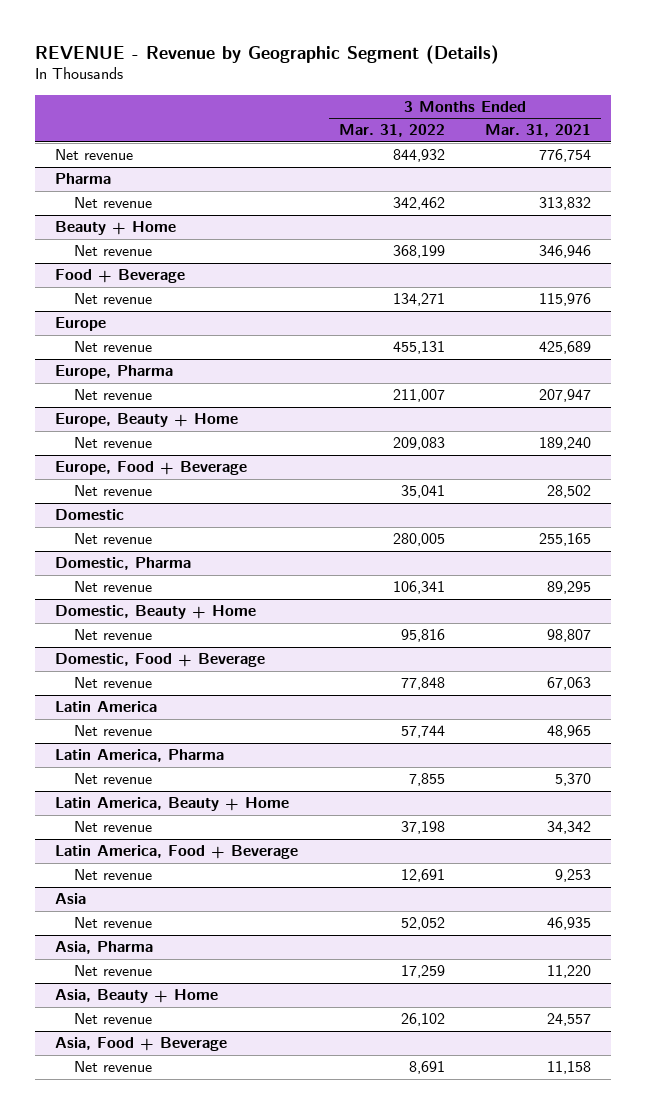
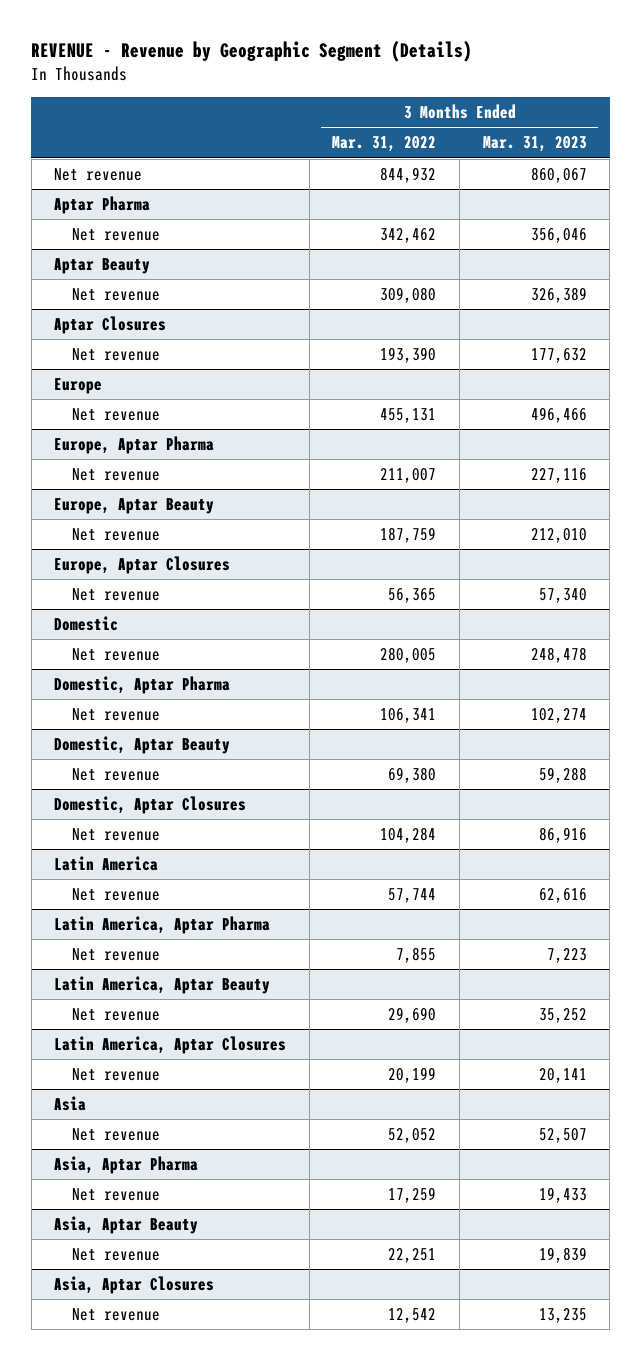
- | 3 Months Ended Mar. 31, 2022 | 3 Months Ended Mar. 31, 2021
+ | 3 Months Ended Mar. 31, 2022 | 3 Months Ended Mar. 31, 2023
- Pharma
+ Aptar Pharma
- Beauty + Home
- Net revenue | 368,199 | 346,946
- Food + Beverage
- Net revenue | 134,271 | 115,976
+ Aptar Beauty
+ Net revenue | 309,080 | 326,389
+ Aptar Closures
+ Net revenue | 193,390 | 177,632
- Europe, Pharma
+ Europe, Aptar Pharma
- Europe, Beauty + Home
- Net revenue | 209,083 | 189,240
- Europe, Food + Beverage
- Net revenue | 35,041 | 28,502
+ Europe, Aptar Beauty
+ Net revenue | 187,759 | 212,010
+ Europe, Aptar Closures
+ Net revenue | 56,365 | 57,340
- Domestic, Pharma
+ Domestic, Aptar Pharma
- Domestic, Beauty + Home
- Net revenue | 95,816 | 98,807
- Domestic, Food + Beverage
- Net revenue | 77,848 | 67,063
+ Domestic, Aptar Beauty
+ Net revenue | 69,380 | 59,288
+ Domestic, Aptar Closures
+ Net revenue | 104,284 | 86,916
- Latin America, Pharma
+ Latin America, Aptar Pharma
- Latin America, Beauty + Home
- Net revenue | 37,198 | 34,342
- Latin America, Food + Beverage
- Net revenue | 12,691 | 9,253
+ Latin America, Aptar Beauty
+ Net revenue | 29,690 | 35,252
+ Latin America, Aptar Closures
+ Net revenue | 20,199 | 20,141
- Asia, Pharma
+ Asia, Aptar Pharma
- Asia, Beauty + Home
- Net revenue | 26,102 | 24,557
- Asia, Food + Beverage
- Net revenue | 8,691 | 11,158
+ Asia, Aptar Beauty
+ Net revenue | 22,251 | 19,839
+ Asia, Aptar Closures
+ Net revenue | 12,542 | 13,235

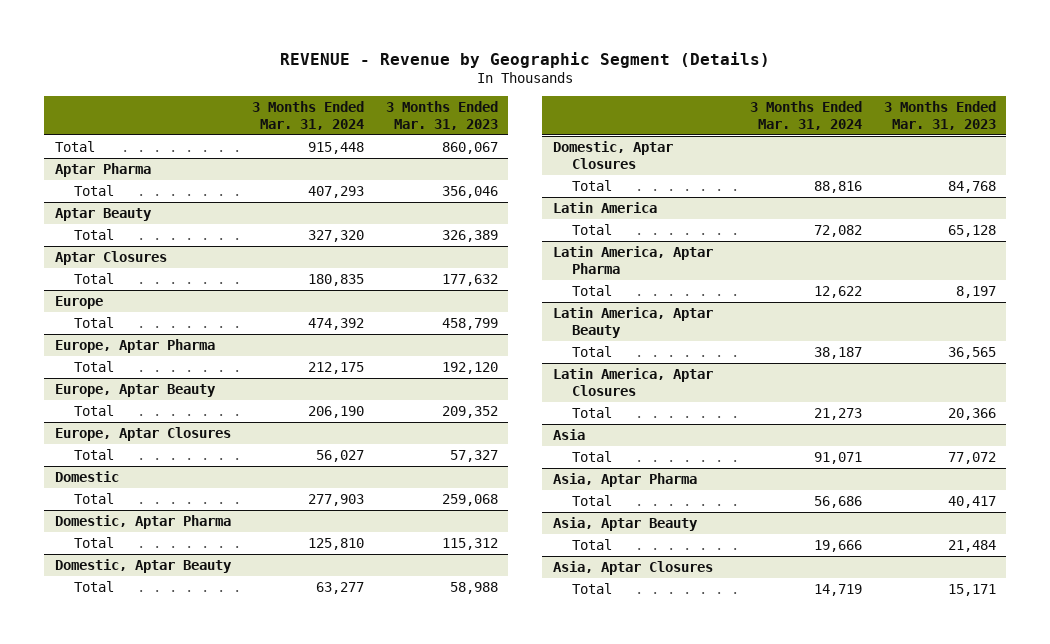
- | 3 Months Ended Mar. 31, 2022 | 3 Months Ended Mar. 31, 2023
+ | 3 Months Ended Mar. 31, 2024 | 3 Months Ended Mar. 31, 2023
- Net revenue | 844,932 | 860,067
+ Total | 915,448 | 860,067
@ Aptar Pharma
- Net revenue | 342,462 | 356,046
+ Total | 407,293 | 356,046
@ Aptar Beauty
- Net revenue | 309,080 | 326,389
+ Total | 327,320 | 326,389
@ Aptar Closures
- Net revenue | 193,390 | 177,632
+ Total | 180,835 | 177,632
@ Europe
- Net revenue | 455,131 | 496,466
+ Total | 474,392 | 458,799
@ Europe, Aptar Pharma
- Net revenue | 211,007 | 227,116
+ Total | 212,175 | 192,120
@ Europe, Aptar Beauty
- Net revenue | 187,759 | 212,010
+ Total | 206,190 | 209,352
@ Europe, Aptar Closures
- Net revenue | 56,365 | 57,340
+ Total | 56,027 | 57,327
@ Domestic
- Net revenue | 280,005 | 248,478
+ Total | 277,903 | 259,068
@ Domestic, Aptar Pharma
- Net revenue | 106,341 | 102,274
+ Total | 125,810 | 115,312
@ Domestic, Aptar Beauty
- Net revenue | 69,380 | 59,288
+ Total | 63,277 | 58,988
@ Domestic, Aptar Closures
- Net revenue | 104,284 | 86,916
+ Total | 88,816 | 84,768
@ Latin America
- Net revenue | 57,744 | 62,616
+ Total | 72,082 | 65,128
@ Latin America, Aptar Pharma
- Net revenue | 7,855 | 7,223
+ Total | 12,622 | 8,197
@ Latin America, Aptar Beauty
- Net revenue | 29,690 | 35,252
+ Total | 38,187 | 36,565
@ Latin America, Aptar Closures
- Net revenue | 20,199 | 20,141
+ Total | 21,273 | 20,366
@ Asia
- Net revenue | 52,052 | 52,507
+ Total | 91,071 | 77,072
@ Asia, Aptar Pharma
- Net revenue | 17,259 | 19,433
+ Total | 56,686 | 40,417
@ Asia, Aptar Beauty
- Net revenue | 22,251 | 19,839
+ Total | 19,666 | 21,484
@ Asia, Aptar Closures
- Net revenue | 12,542 | 13,235
+ Total | 14,719 | 15,171

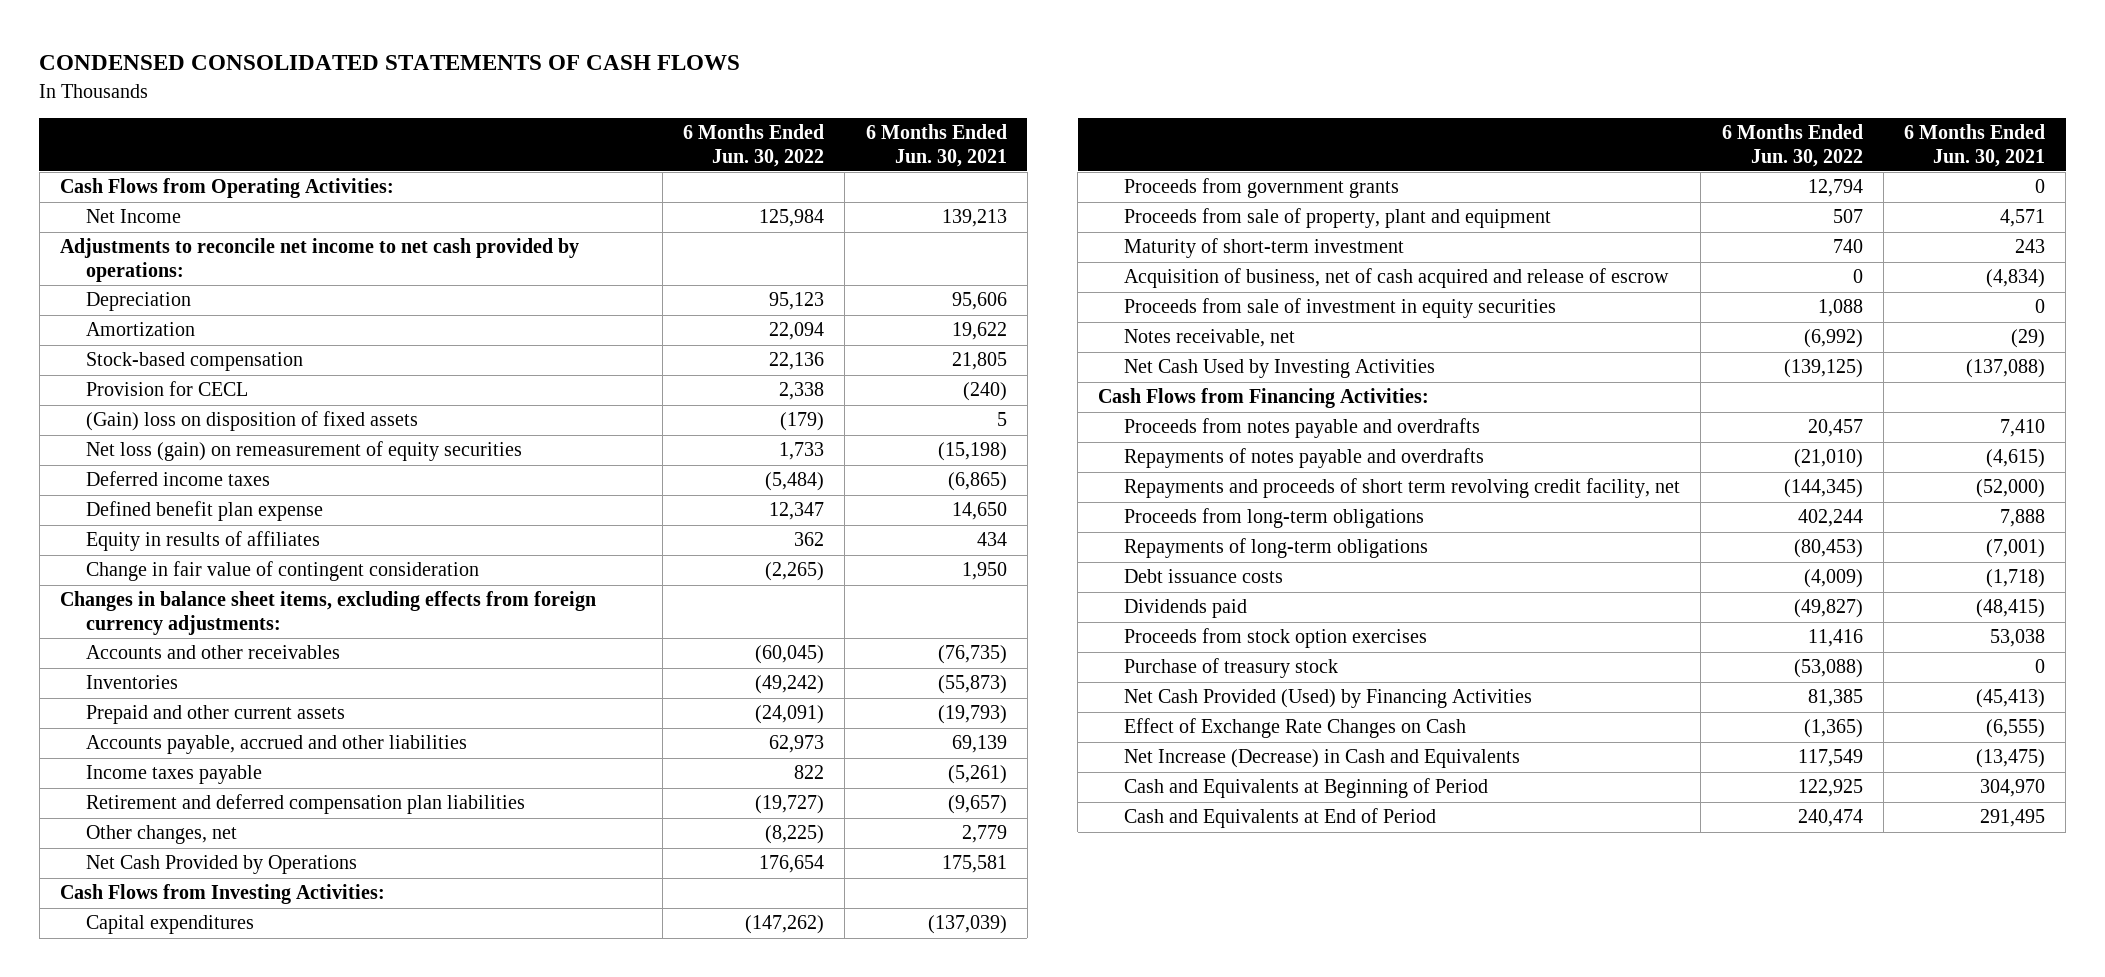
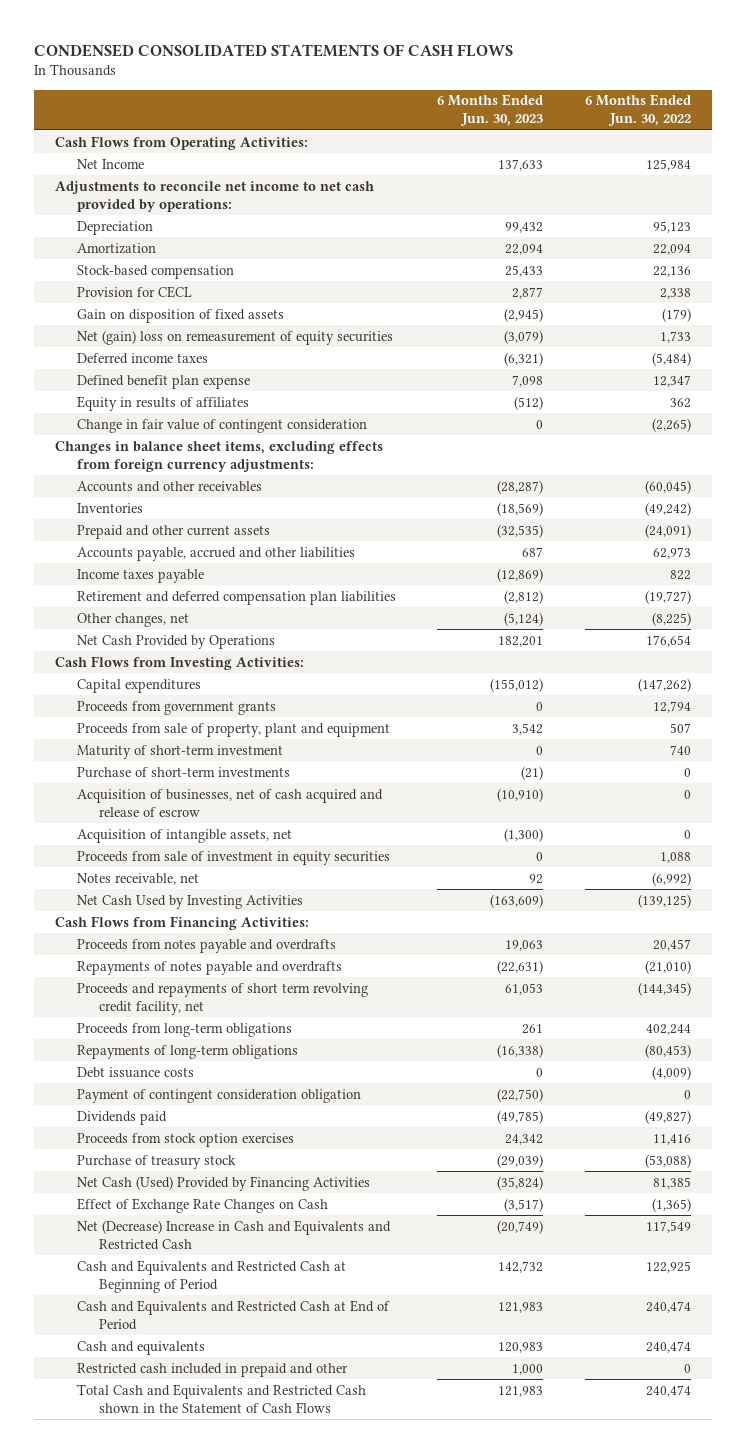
- | 6 Months Ended Jun. 30, 2022 | 6 Months Ended Jun. 30, 2021
+ | 6 Months Ended Jun. 30, 2023 | 6 Months Ended Jun. 30, 2022
- (Gain) loss on disposition of fixed assets | (179) | 5
- Net loss (gain) on remeasurement of equity securities | 1,733 | (15,198)
+ Gain on disposition of fixed assets | (2,945) | (179)
+ Net (gain) loss on remeasurement of equity securities | (3,079) | 1,733
- Acquisition of business, net of cash acquired and release of escrow | 0 | (4,834)
+ Purchase of short-term investments | (21) | 0
+ Acquisition of businesses, net of cash acquired and release of escrow | (10,910) | 0
+ Acquisition of intangible assets, net | (1,300) | 0
- Repayments and proceeds of short term revolving credit facility, net | (144,345) | (52,000)
+ Proceeds and repayments of short term revolving credit facility, net | 61,053 | (144,345)
+ Payment of contingent consideration obligation | (22,750) | 0
- Net Cash Provided (Used) by Financing Activities | 81,385 | (45,413)
+ Net Cash (Used) Provided by Financing Activities | (35,824) | 81,385
- Net Increase (Decrease) in Cash and Equivalents | 117,549 | (13,475)
- Cash and Equivalents at Beginning of Period | 122,925 | 304,970
- Cash and Equivalents at End of Period | 240,474 | 291,495
+ Net (Decrease) Increase in Cash and Equivalents and Restricted Cash | (20,749) | 117,549
+ Cash and Equivalents and Restricted Cash at Beginning of Period | 142,732 | 122,925
+ Cash and Equivalents and Restricted Cash at End of Period | 121,983 | 240,474
+ Cash and equivalents | 120,983 | 240,474
+ Restricted cash included in prepaid and other | 1,000 | 0
+ Total Cash and Equivalents and Restricted Cash shown in the Statement of Cash Flows | 121,983 | 240,474

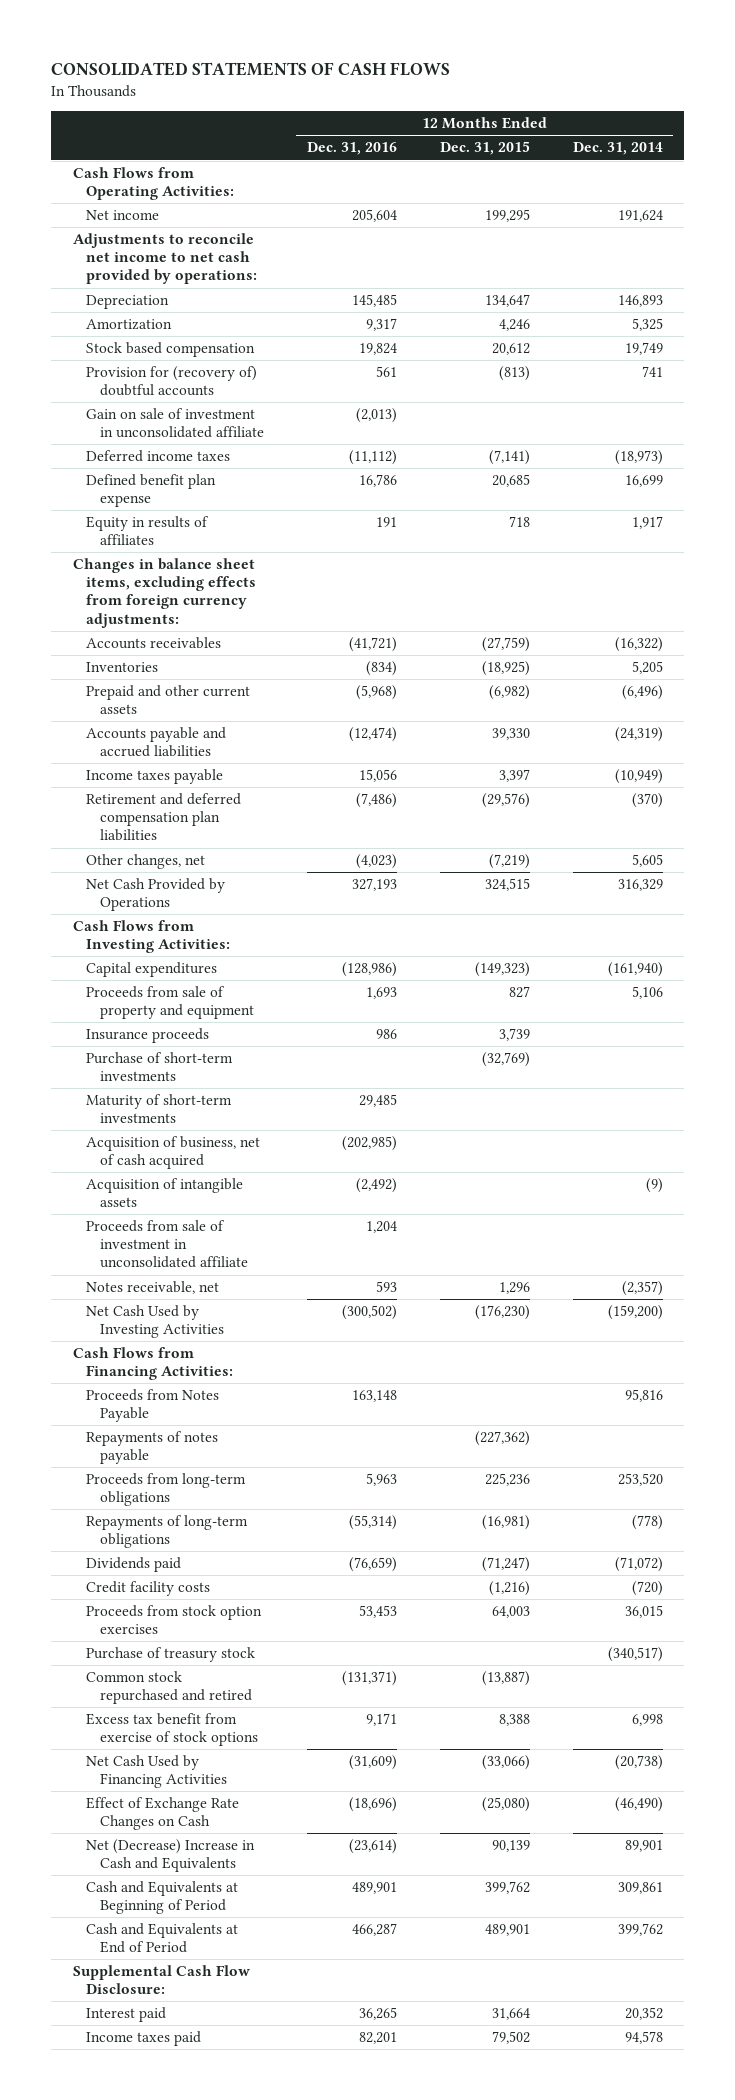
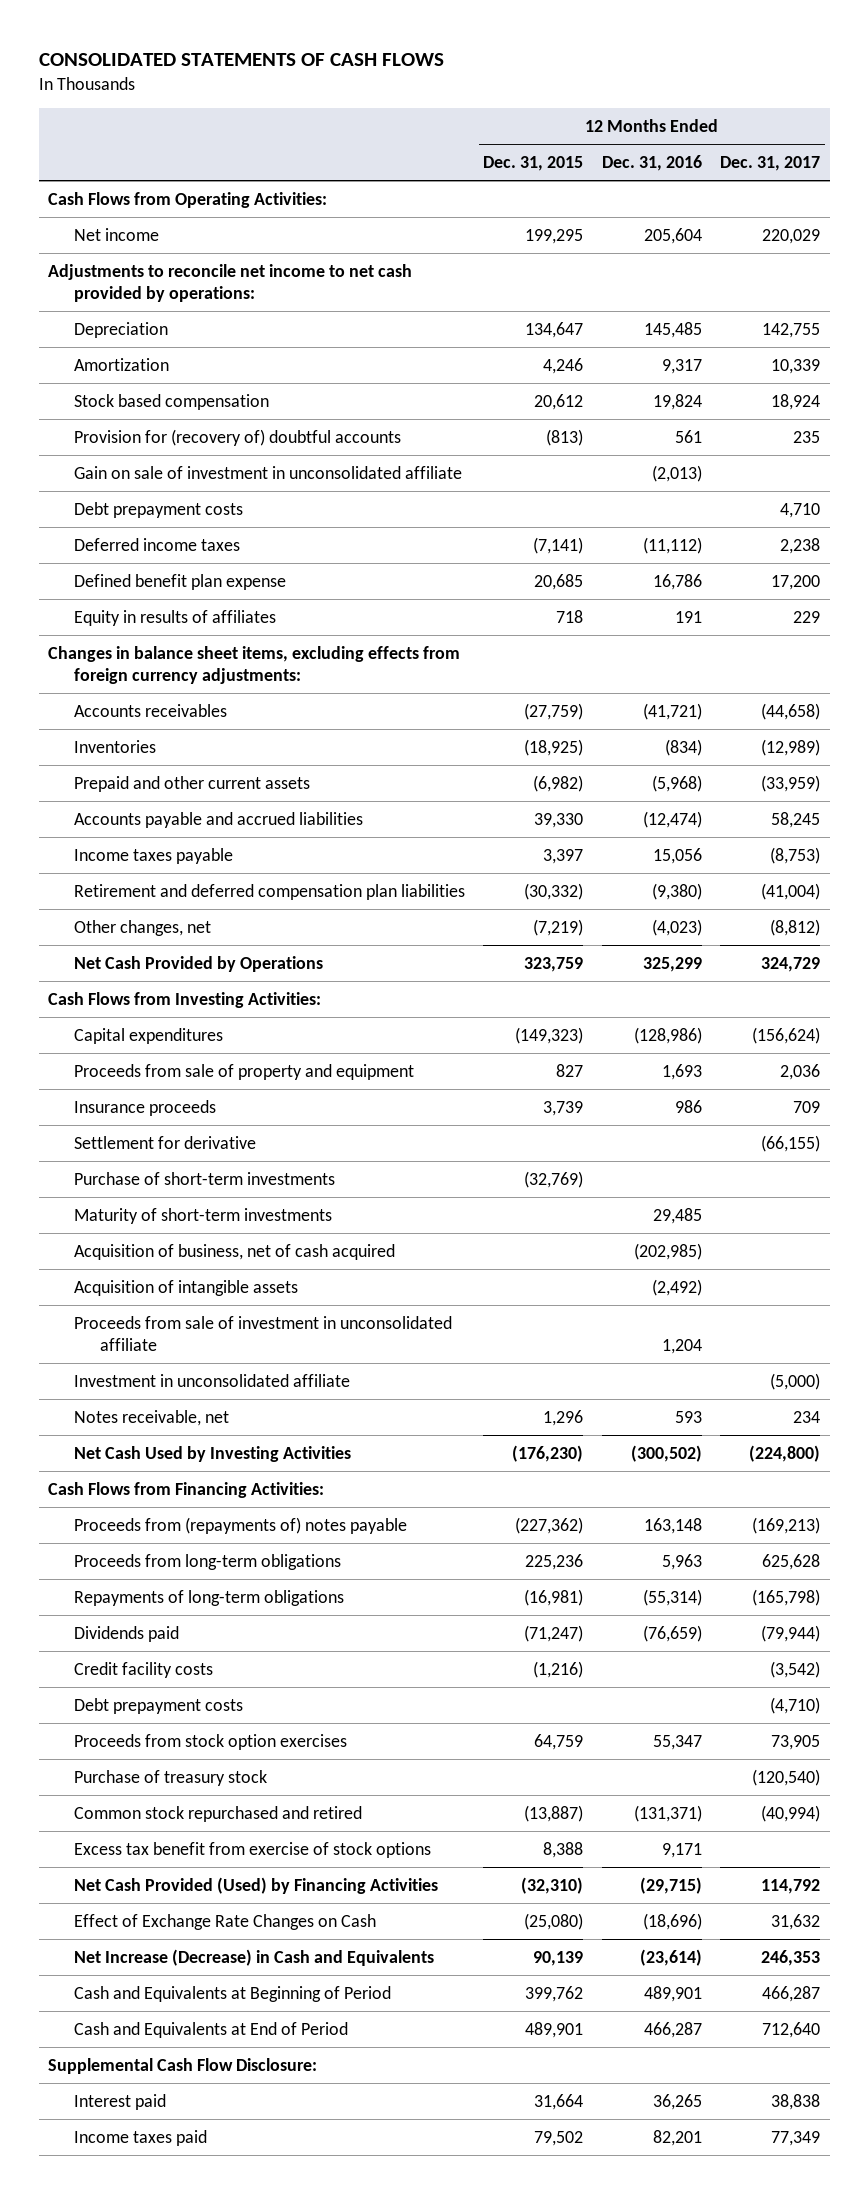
- | 12 Months Ended Dec. 31, 2016 | 12 Months Ended Dec. 31, 2015 | 12 Months Ended Dec. 31, 2014
+ | 12 Months Ended Dec. 31, 2015 | 12 Months Ended Dec. 31, 2016 | 12 Months Ended Dec. 31, 2017
+ Debt prepayment costs | | | 4,710
- Retirement and deferred compensation plan liabilities | (7,486) | (29,576) | (370)
+ Retirement and deferred compensation plan liabilities | (30,332) | (9,380) | (41,004)
- Net Cash Provided by Operations | 327,193 | 324,515 | 316,329
+ Net Cash Provided by Operations | 323,759 | 325,299 | 324,729
+ Settlement for derivative | | | (66,155)
+ Investment in unconsolidated affiliate | | | (5,000)
- Proceeds from Notes Payable | 163,148 | | 95,816
- Repayments of notes payable | | (227,362) |
+ Proceeds from (repayments of) notes payable | (227,362) | 163,148 | (169,213)
- Proceeds from stock option exercises | 53,453 | 64,003 | 36,015
+ Debt prepayment costs | | | (4,710)
+ Proceeds from stock option exercises | 64,759 | 55,347 | 73,905
- Net Cash Used by Financing Activities | (31,609) | (33,066) | (20,738)
+ Net Cash Provided (Used) by Financing Activities | (32,310) | (29,715) | 114,792
- Net (Decrease) Increase in Cash and Equivalents | (23,614) | 90,139 | 89,901
+ Net Increase (Decrease) in Cash and Equivalents | 90,139 | (23,614) | 246,353

